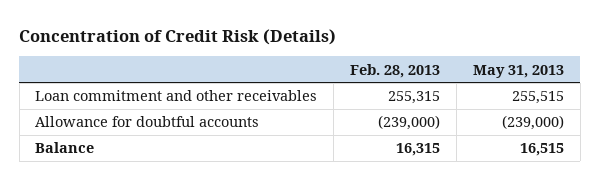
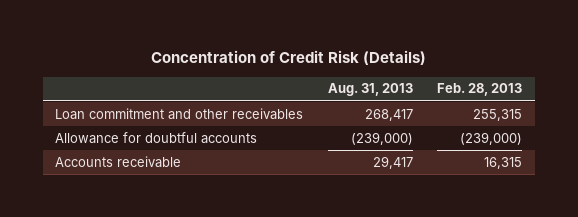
- | Feb. 28, 2013 | May 31, 2013
+ | Aug. 31, 2013 | Feb. 28, 2013
- Balance | 16,315 | 16,515
+ Accounts receivable | 29,417 | 16,315

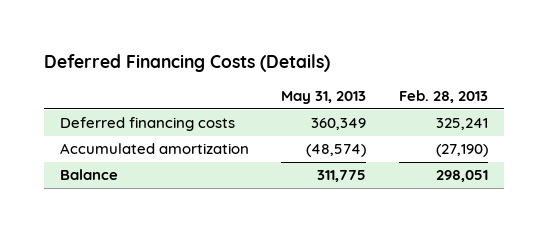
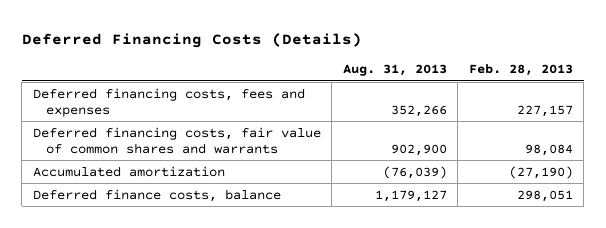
- | May 31, 2013 | Feb. 28, 2013
+ | Aug. 31, 2013 | Feb. 28, 2013
- Deferred financing costs | 360,349 | 325,241
+ Deferred financing costs, fees and expenses | 352,266 | 227,157
+ Deferred financing costs, fair value of common shares and warrants | 902,900 | 98,084
- Balance | 311,775 | 298,051
+ Deferred finance costs, balance | 1,179,127 | 298,051

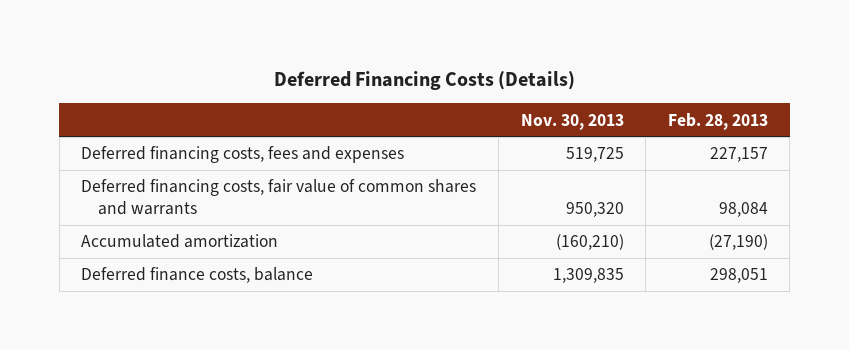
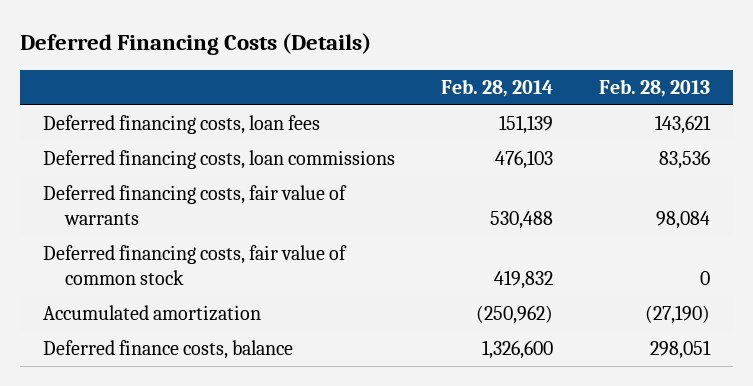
- | Nov. 30, 2013 | Feb. 28, 2013
+ | Feb. 28, 2014 | Feb. 28, 2013
- Deferred financing costs, fees and expenses | 519,725 | 227,157
- Deferred financing costs, fair value of common shares and warrants | 950,320 | 98,084
+ Deferred financing costs, loan fees | 151,139 | 143,621
+ Deferred financing costs, loan commissions | 476,103 | 83,536
+ Deferred financing costs, fair value of warrants | 530,488 | 98,084
+ Deferred financing costs, fair value of common stock | 419,832 | 0

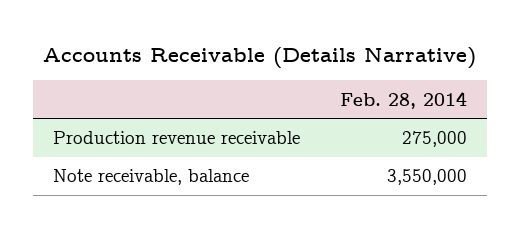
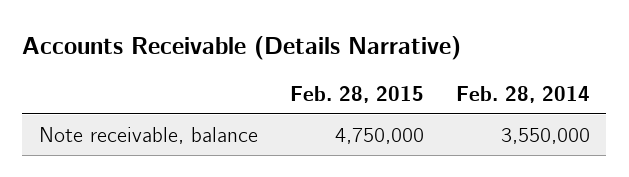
- | Feb. 28, 2014
+ | Feb. 28, 2015 | Feb. 28, 2014
- Production revenue receivable | 275,000

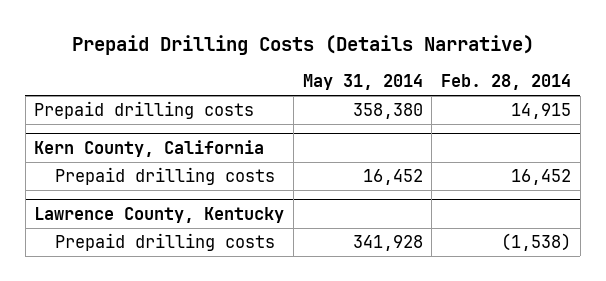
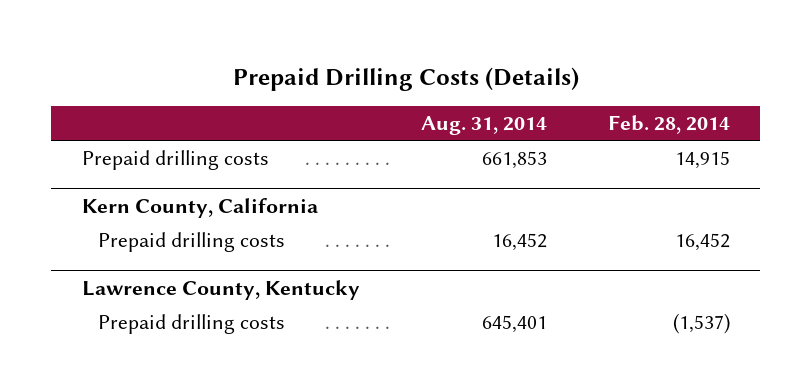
- Prepaid Drilling Costs (Details Narrative)
+ Prepaid Drilling Costs (Details)
- | May 31, 2014 | Feb. 28, 2014
+ | Aug. 31, 2014 | Feb. 28, 2014
@ Lawrence County, Kentucky
- Prepaid drilling costs | 341,928 | (1,538)
+ Prepaid drilling costs | 645,401 | (1,537)

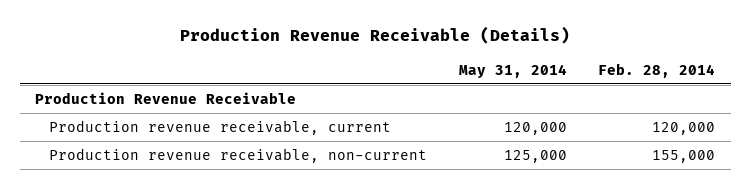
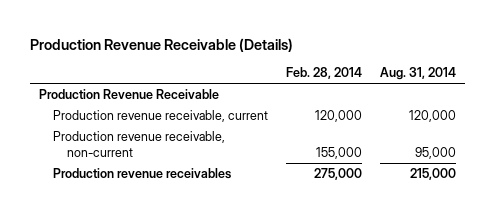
- | May 31, 2014 | Feb. 28, 2014
+ | Feb. 28, 2014 | Aug. 31, 2014
+ Production revenue receivables | 275,000 | 215,000

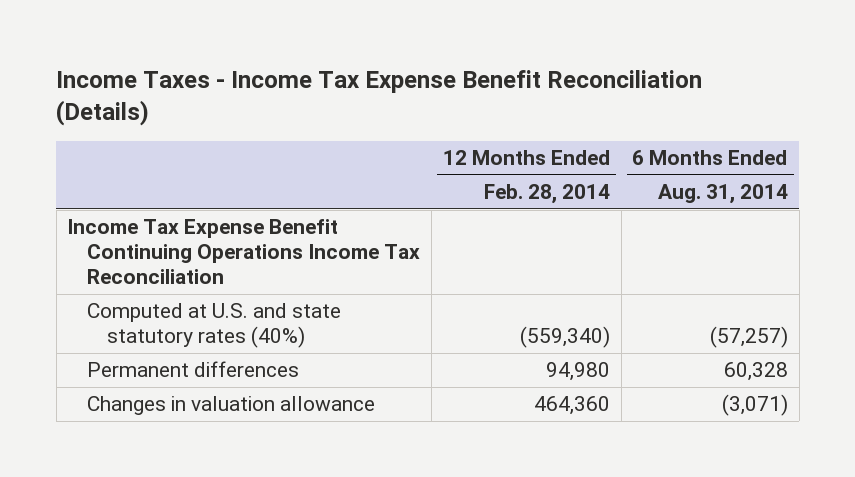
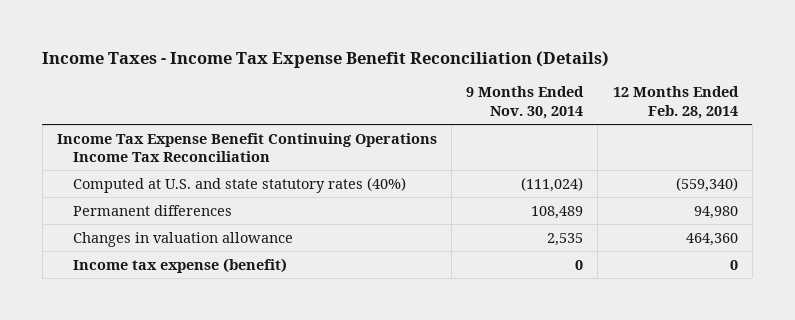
- | 12 Months Ended Feb. 28, 2014 | 6 Months Ended Aug. 31, 2014
+ | 9 Months Ended Nov. 30, 2014 | 12 Months Ended Feb. 28, 2014
+ Income tax expense (benefit) | 0 | 0

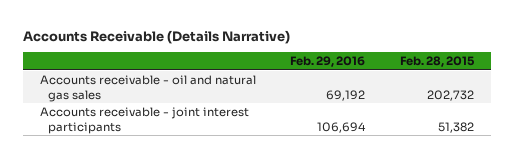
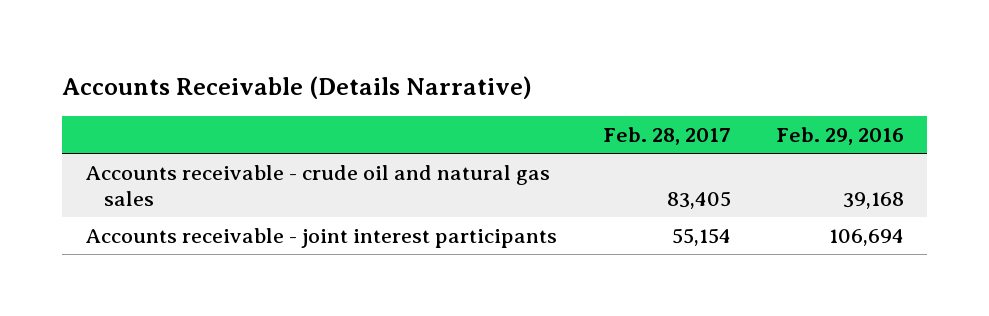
- | Feb. 29, 2016 | Feb. 28, 2015
+ | Feb. 28, 2017 | Feb. 29, 2016
- Accounts receivable - oil and natural gas sales | 69,192 | 202,732
+ Accounts receivable - crude oil and natural gas sales | 83,405 | 39,168

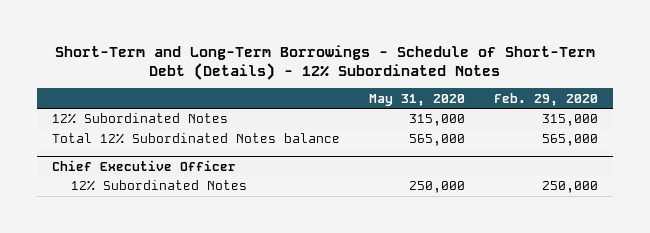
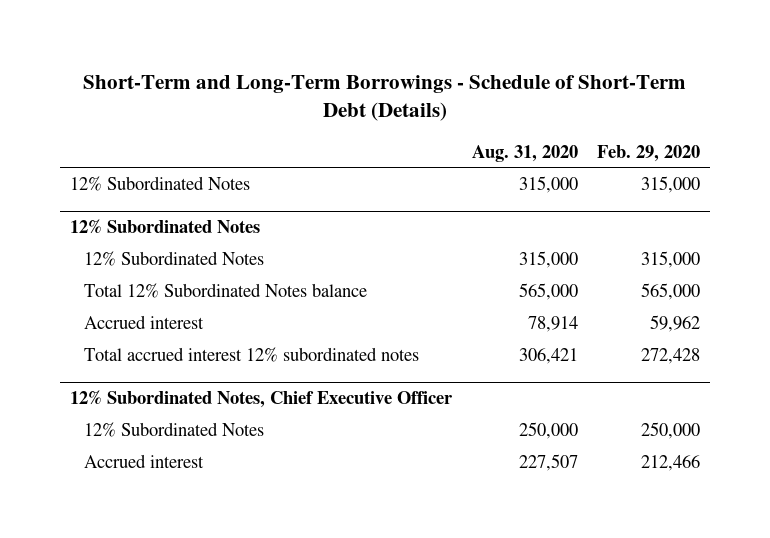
- Short-Term and Long-Term Borrowings - Schedule of Short-Term Debt (Details) - 12% Subordinated Notes
+ Short-Term and Long-Term Borrowings - Schedule of Short-Term Debt (Details)
- | May 31, 2020 | Feb. 29, 2020
+ | Aug. 31, 2020 | Feb. 29, 2020
+ 12% Subordinated Notes
+ 12% Subordinated Notes | 315,000 | 315,000
- Chief Executive Officer
+ Accrued interest | 78,914 | 59,962
+ Total accrued interest 12% subordinated notes | 306,421 | 272,428
+ 12% Subordinated Notes, Chief Executive Officer
+ Accrued interest | 227,507 | 212,466

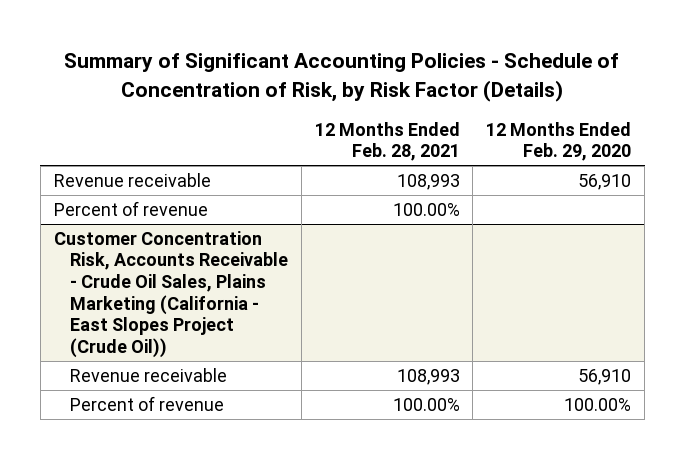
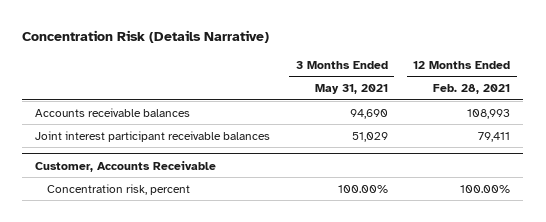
- Summary of Significant Accounting Policies - Schedule of Concentration of Risk, by Risk Factor (Details)
+ Concentration Risk (Details Narrative)
- | 12 Months Ended Feb. 28, 2021 | 12 Months Ended Feb. 29, 2020
+ | 3 Months Ended May 31, 2021 | 12 Months Ended Feb. 28, 2021
- Revenue receivable | 108,993 | 56,910
- Percent of revenue | 100.00% |
- Customer Concentration Risk, Accounts Receivable - Crude Oil Sales, Plains Marketing (California - East Slopes Project (Crude Oil))
- Revenue receivable | 108,993 | 56,910
- Percent of revenue | 100.00% | 100.00%
+ Accounts receivable balances | 94,690 | 108,993
+ Joint interest participant receivable balances | 51,029 | 79,411
+ Customer, Accounts Receivable
+ Concentration risk, percent | 100.00% | 100.00%

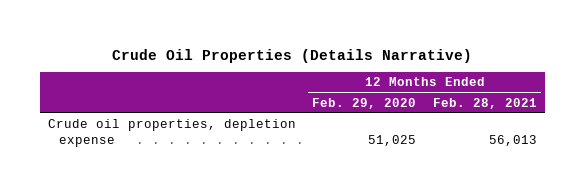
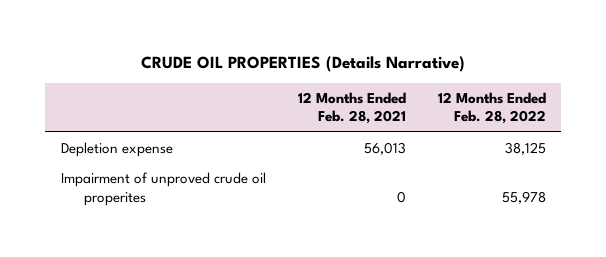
- Crude Oil Properties (Details Narrative)
+ CRUDE OIL PROPERTIES (Details Narrative)
- | 12 Months Ended Feb. 29, 2020 | 12 Months Ended Feb. 28, 2021
+ | 12 Months Ended Feb. 28, 2021 | 12 Months Ended Feb. 28, 2022
- Crude oil properties, depletion expense | 51,025 | 56,013
+ Depletion expense | 56,013 | 38,125
+ Impairment of unproved crude oil properites | 0 | 55,978

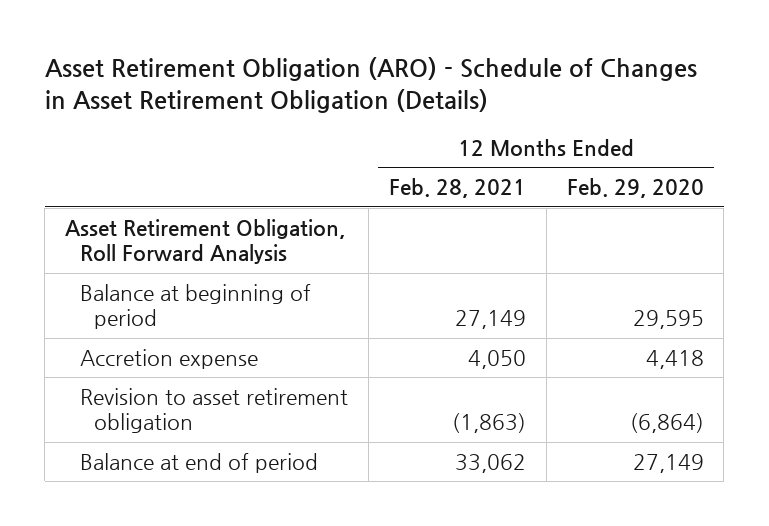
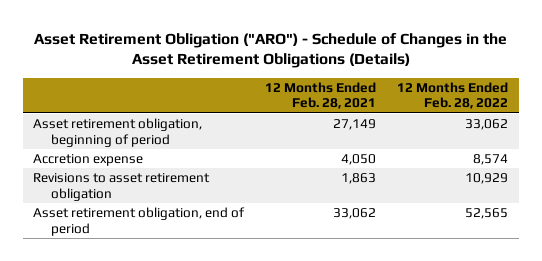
- Asset Retirement Obligation (ARO) - Schedule of Changes in Asset Retirement Obligation (Details)
+ Asset Retirement Obligation ("ARO") - Schedule of Changes in the Asset Retirement Obligations (Details)
- | 12 Months Ended Feb. 28, 2021 | 12 Months Ended Feb. 29, 2020
+ | 12 Months Ended Feb. 28, 2021 | 12 Months Ended Feb. 28, 2022
- Asset Retirement Obligation, Roll Forward Analysis
- Balance at beginning of period | 27,149 | 29,595
+ Asset retirement obligation, beginning of period | 27,149 | 33,062
- Revision to asset retirement obligation | (1,863) | (6,864)
- Balance at end of period | 33,062 | 27,149
+ Revisions to asset retirement obligation | 1,863 | 10,929
+ Asset retirement obligation, end of period | 33,062 | 52,565

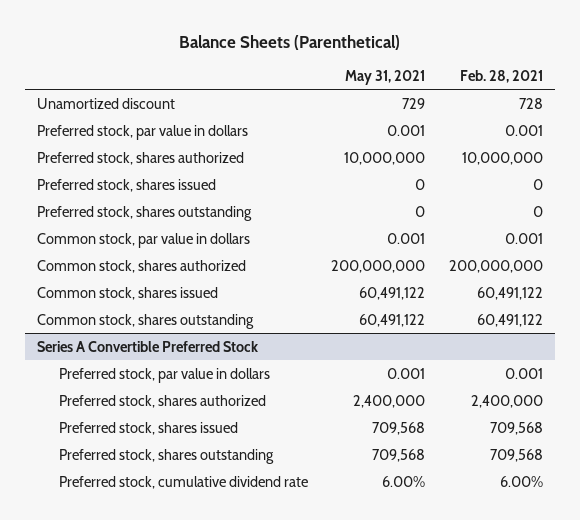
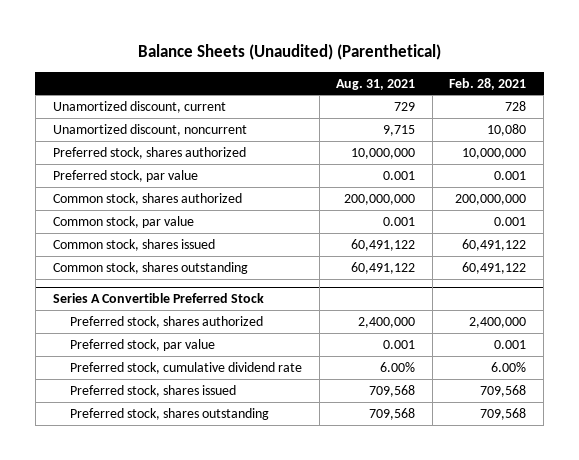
- Balance Sheets (Parenthetical)
+ Balance Sheets (Unaudited) (Parenthetical)
- | May 31, 2021 | Feb. 28, 2021
+ | Aug. 31, 2021 | Feb. 28, 2021
- Unamortized discount | 729 | 728
- Preferred stock, par value in dollars | 0.001 | 0.001
+ Unamortized discount, current | 729 | 728
+ Unamortized discount, noncurrent | 9,715 | 10,080
- Preferred stock, shares issued | 0 | 0
- Preferred stock, shares outstanding | 0 | 0
- Common stock, par value in dollars | 0.001 | 0.001
+ Preferred stock, par value | 0.001 | 0.001
+ Common stock, par value | 0.001 | 0.001
@ Series A Convertible Preferred Stock
- Preferred stock, par value in dollars | 0.001 | 0.001
+ Preferred stock, par value | 0.001 | 0.001
moved up: Preferred stock, cumulative dividend rate | 6.00% | 6.00%

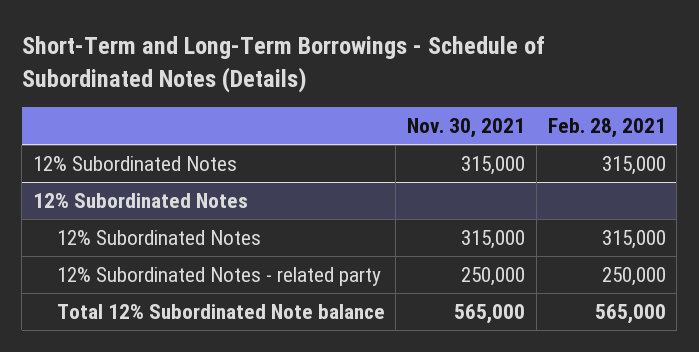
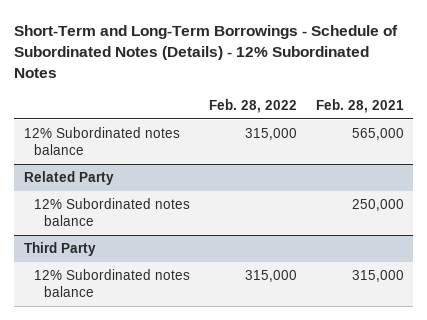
- Short-Term and Long-Term Borrowings - Schedule of Subordinated Notes (Details)
+ Short-Term and Long-Term Borrowings - Schedule of Subordinated Notes (Details) - 12% Subordinated Notes
- | Nov. 30, 2021 | Feb. 28, 2021
+ | Feb. 28, 2022 | Feb. 28, 2021
- 12% Subordinated Notes | 315,000 | 315,000
- 12% Subordinated Notes
- 12% Subordinated Notes | 315,000 | 315,000
- 12% Subordinated Notes - related party | 250,000 | 250,000
- Total 12% Subordinated Note balance | 565,000 | 565,000
+ 12% Subordinated notes balance | 315,000 | 565,000
+ Related Party
+ 12% Subordinated notes balance | | 250,000
+ Third Party
+ 12% Subordinated notes balance | 315,000 | 315,000

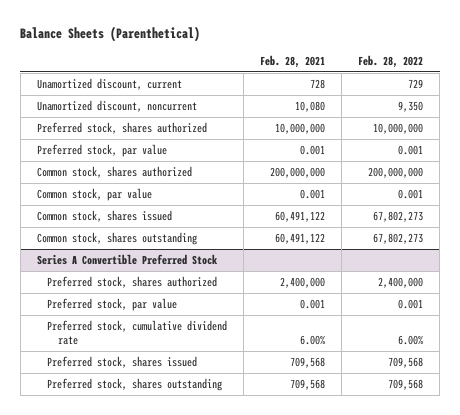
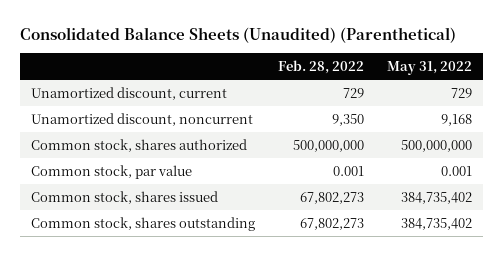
- Balance Sheets (Parenthetical)
+ Consolidated Balance Sheets (Unaudited) (Parenthetical)
- | Feb. 28, 2021 | Feb. 28, 2022
+ | Feb. 28, 2022 | May 31, 2022
- Preferred stock, shares authorized | 10,000,000 | 10,000,000
- Preferred stock, par value | 0.001 | 0.001
- Common stock, shares authorized | 200,000,000 | 200,000,000
+ Common stock, shares authorized | 500,000,000 | 500,000,000
- Series A Convertible Preferred Stock
- Preferred stock, shares authorized | 2,400,000 | 2,400,000
- Preferred stock, par value | 0.001 | 0.001
- Preferred stock, cumulative dividend rate | 6.00% | 6.00%
- Preferred stock, shares issued | 709,568 | 709,568
- Preferred stock, shares outstanding | 709,568 | 709,568

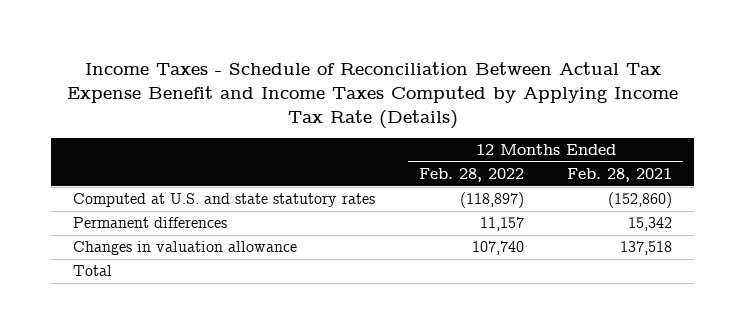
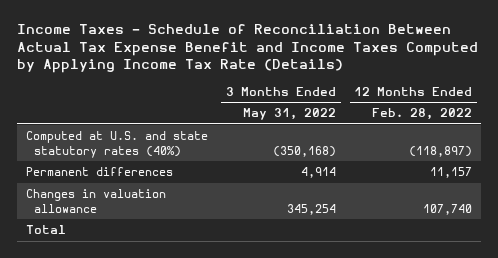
- | 12 Months Ended Feb. 28, 2022 | 12 Months Ended Feb. 28, 2021
+ | 3 Months Ended May 31, 2022 | 12 Months Ended Feb. 28, 2022
- Computed at U.S. and state statutory rates | (118,897) | (152,860)
+ Computed at U.S. and state statutory rates (40%) | (350,168) | (118,897)

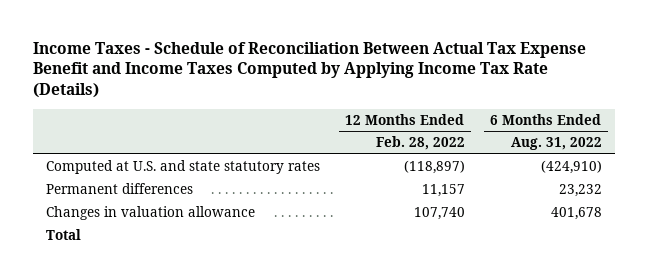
- | 3 Months Ended May 31, 2022 | 12 Months Ended Feb. 28, 2022
+ | 12 Months Ended Feb. 28, 2022 | 6 Months Ended Aug. 31, 2022
- Computed at U.S. and state statutory rates (40%) | (350,168) | (118,897)
+ Computed at U.S. and state statutory rates | (118,897) | (424,910)

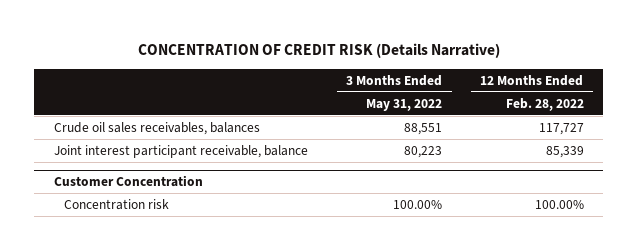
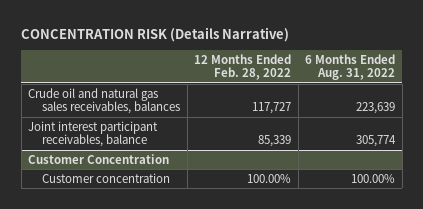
- CONCENTRATION OF CREDIT RISK (Details Narrative)
+ CONCENTRATION RISK (Details Narrative)
- | 3 Months Ended May 31, 2022 | 12 Months Ended Feb. 28, 2022
+ | 12 Months Ended Feb. 28, 2022 | 6 Months Ended Aug. 31, 2022
- Crude oil sales receivables, balances | 88,551 | 117,727
- Joint interest participant receivable, balance | 80,223 | 85,339
+ Crude oil and natural gas sales receivables, balances | 117,727 | 223,639
+ Joint interest participant receivables, balance | 85,339 | 305,774
@ Customer Concentration
- Concentration risk | 100.00% | 100.00%
+ Customer concentration | 100.00% | 100.00%

